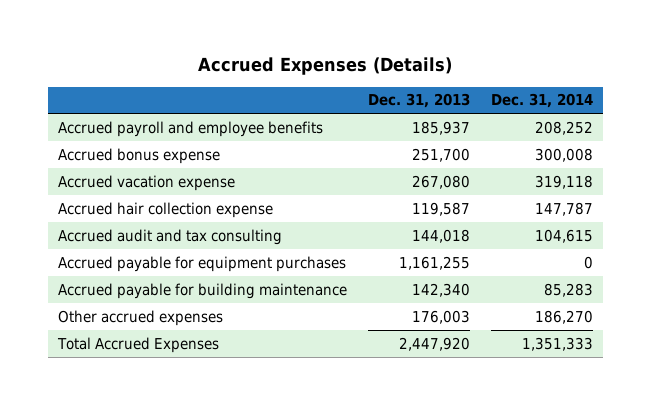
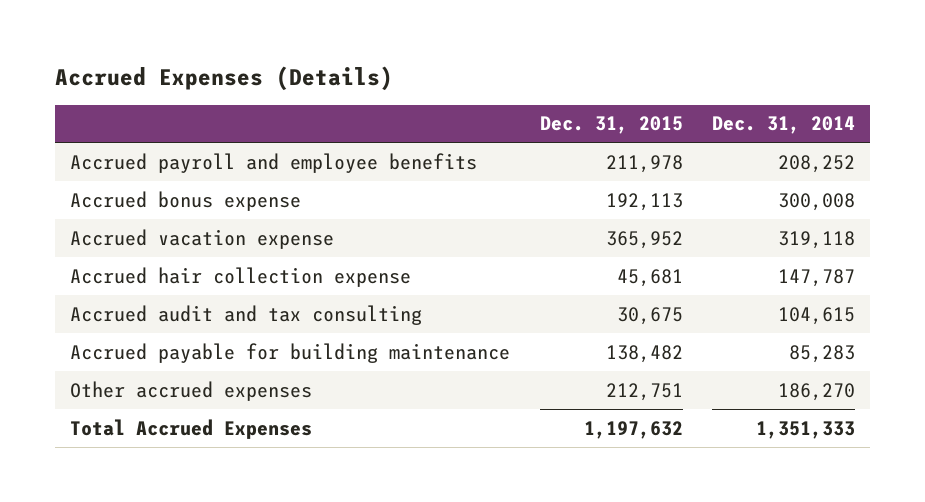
- | Dec. 31, 2013 | Dec. 31, 2014
+ | Dec. 31, 2015 | Dec. 31, 2014
- Accrued payable for equipment purchases | 1,161,255 | 0

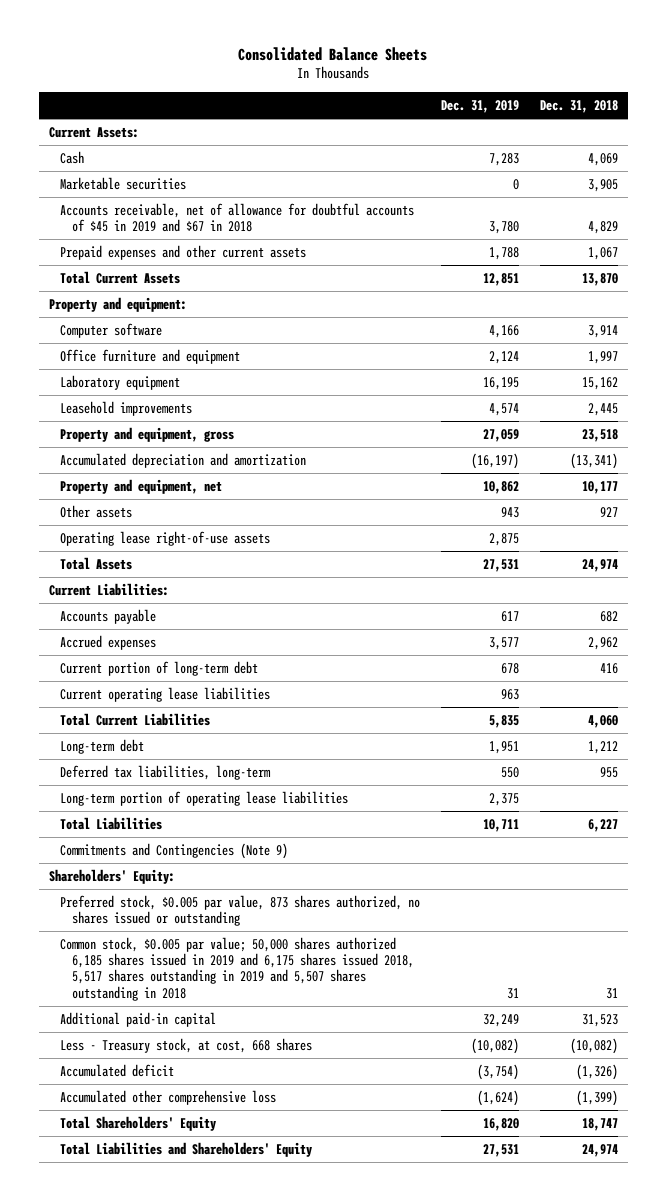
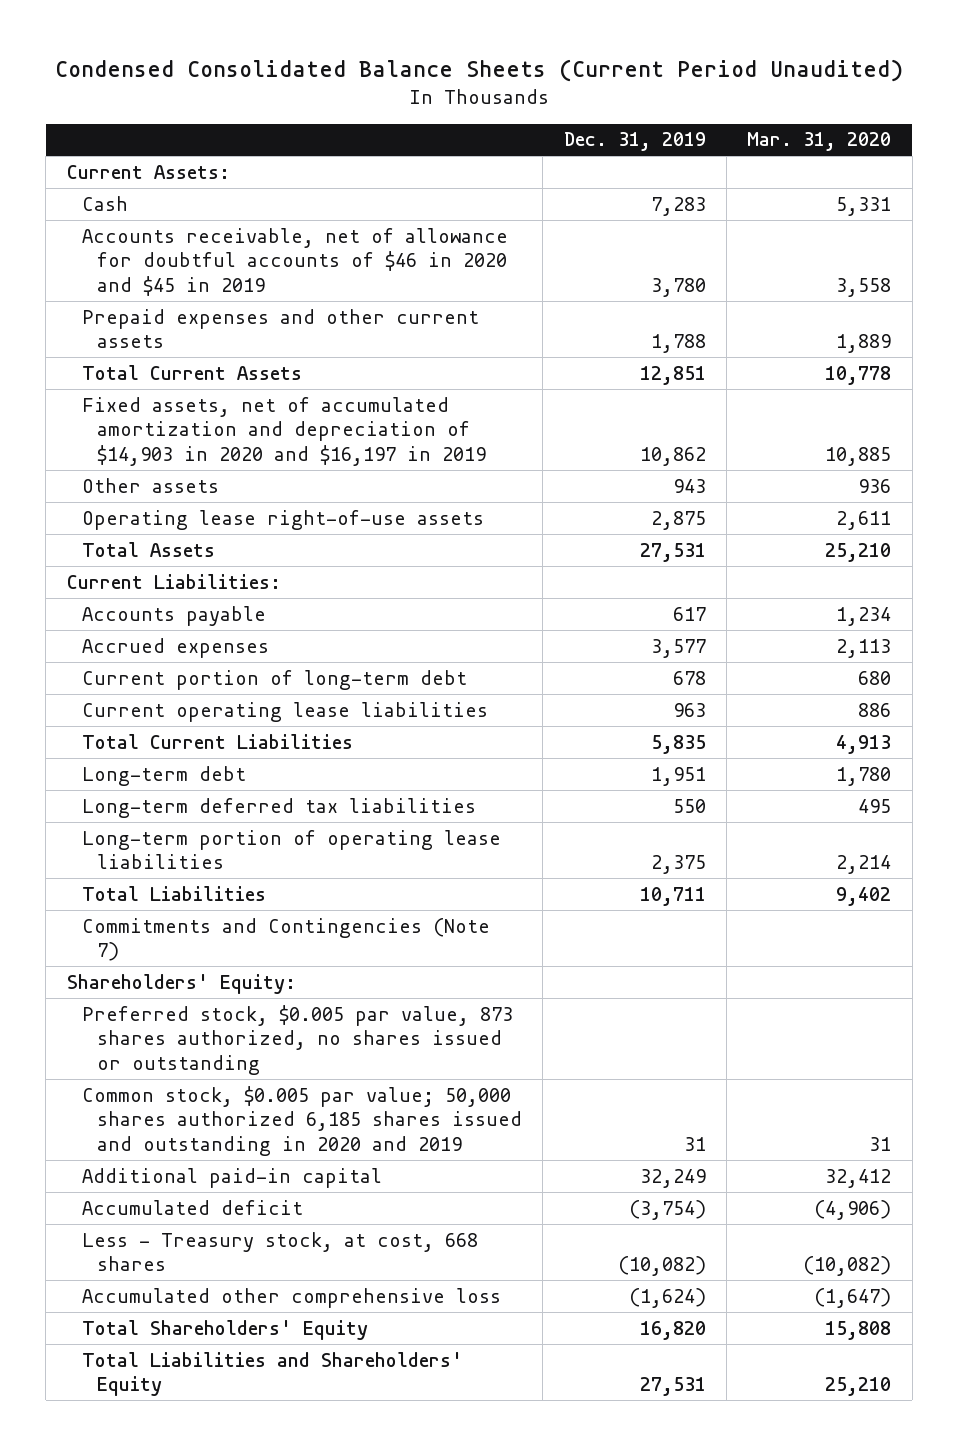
- Consolidated Balance Sheets
+ Condensed Consolidated Balance Sheets (Current Period Unaudited)
- | Dec. 31, 2019 | Dec. 31, 2018
+ | Dec. 31, 2019 | Mar. 31, 2020
- Marketable securities | 0 | 3,905
- Accounts receivable, net of allowance for doubtful accounts of $45 in 2019 and $67 in 2018 | 3,780 | 4,829
+ Accounts receivable, net of allowance for doubtful accounts of $46 in 2020 and $45 in 2019 | 3,780 | 3,558
- Property and equipment:
- Computer software | 4,166 | 3,914
- Office furniture and equipment | 2,124 | 1,997
- Laboratory equipment | 16,195 | 15,162
- Leasehold improvements | 4,574 | 2,445
- Property and equipment, gross | 27,059 | 23,518
- Accumulated depreciation and amortization | (16,197) | (13,341)
- Property and equipment, net | 10,862 | 10,177
+ Fixed assets, net of accumulated amortization and depreciation of $14,903 in 2020 and $16,197 in 2019 | 10,862 | 10,885
- Deferred tax liabilities, long-term | 550 | 955
+ Long-term deferred tax liabilities | 550 | 495
- Commitments and Contingencies (Note 9)
+ Commitments and Contingencies (Note 7)
- Common stock, $0.005 par value; 50,000 shares authorized 6,185 shares issued in 2019 and 6,175 shares issued 2018, 5,517 shares outstanding in 2019 and 5,507 shares outstanding in 2018 | 31 | 31
+ Common stock, $0.005 par value; 50,000 shares authorized 6,185 shares issued and outstanding in 2020 and 2019 | 31 | 31
moved down: Less - Treasury stock, at cost, 668 shares | (10,082) | (10,082)

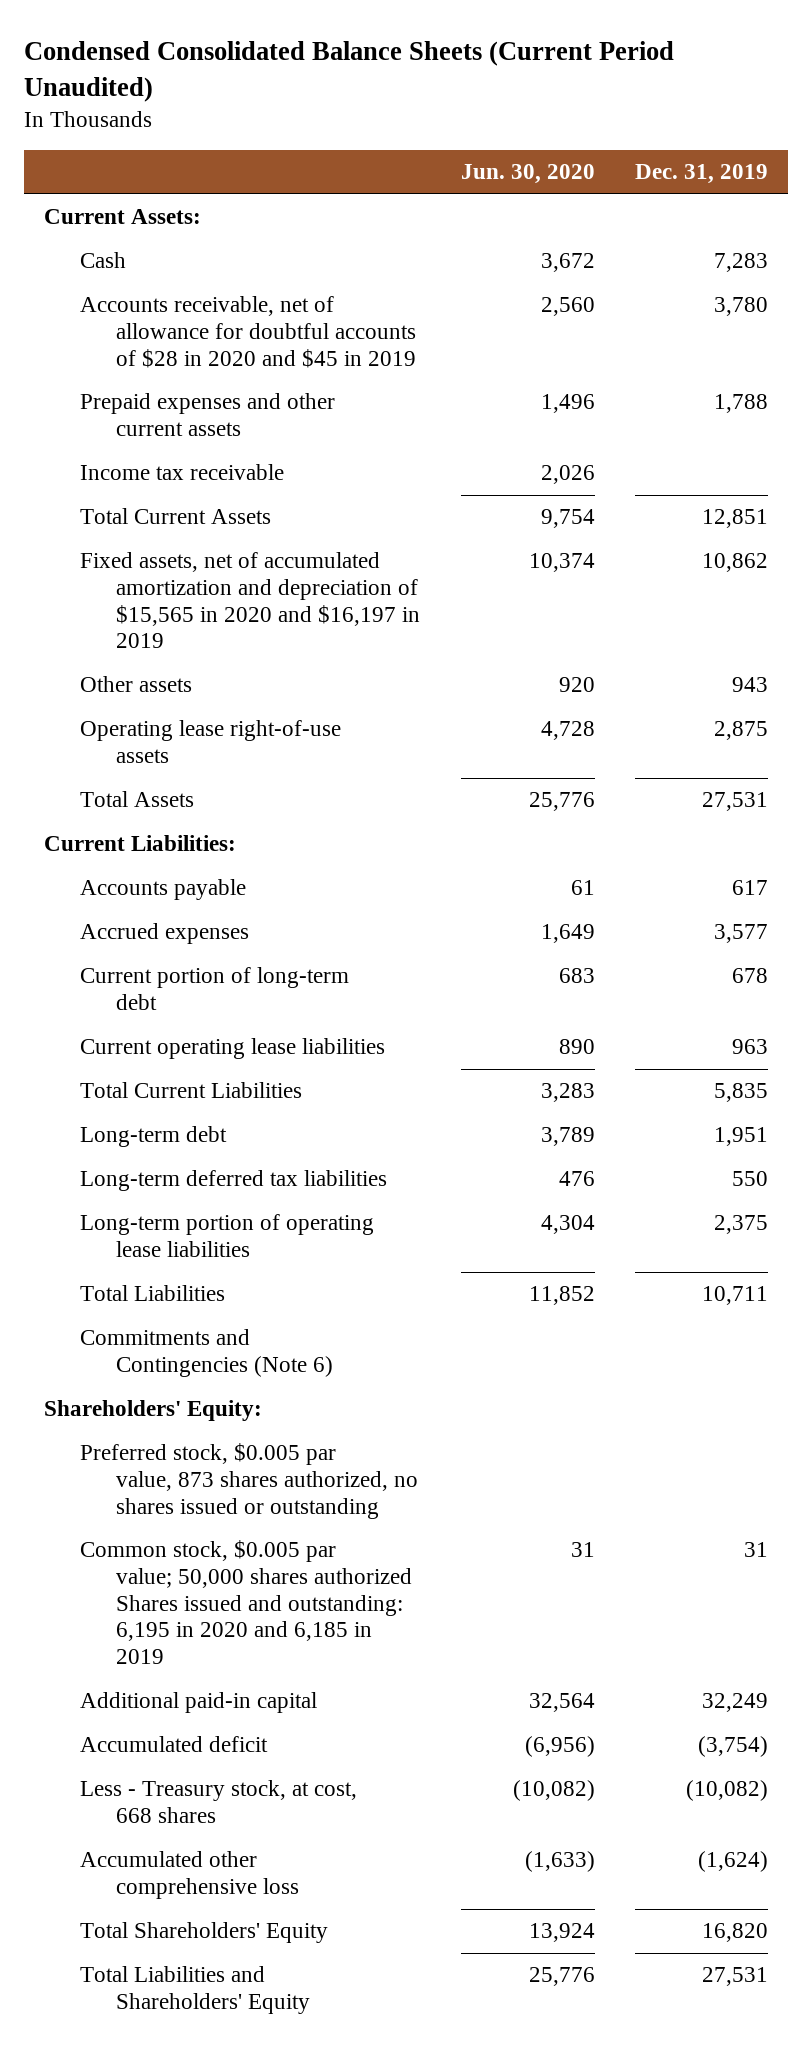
- | Dec. 31, 2019 | Mar. 31, 2020
+ | Jun. 30, 2020 | Dec. 31, 2019
- Accounts receivable, net of allowance for doubtful accounts of $46 in 2020 and $45 in 2019 | 3,780 | 3,558
+ Accounts receivable, net of allowance for doubtful accounts of $28 in 2020 and $45 in 2019 | 2,560 | 3,780
+ Income tax receivable | 2,026 |
- Fixed assets, net of accumulated amortization and depreciation of $14,903 in 2020 and $16,197 in 2019 | 10,862 | 10,885
+ Fixed assets, net of accumulated amortization and depreciation of $15,565 in 2020 and $16,197 in 2019 | 10,374 | 10,862
- Commitments and Contingencies (Note 7)
+ Commitments and Contingencies (Note 6)
- Common stock, $0.005 par value; 50,000 shares authorized 6,185 shares issued and outstanding in 2020 and 2019 | 31 | 31
+ Common stock, $0.005 par value; 50,000 shares authorized Shares issued and outstanding: 6,195 in 2020 and 6,185 in 2019 | 31 | 31

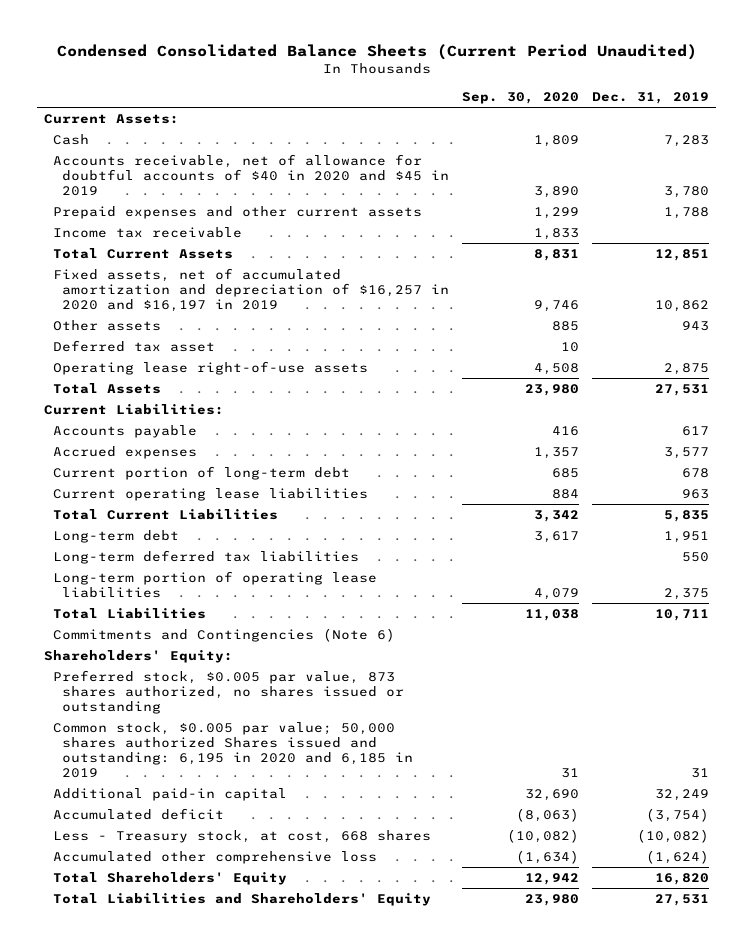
- | Jun. 30, 2020 | Dec. 31, 2019
+ | Sep. 30, 2020 | Dec. 31, 2019
- Accounts receivable, net of allowance for doubtful accounts of $28 in 2020 and $45 in 2019 | 2,560 | 3,780
+ Accounts receivable, net of allowance for doubtful accounts of $40 in 2020 and $45 in 2019 | 3,890 | 3,780
- Fixed assets, net of accumulated amortization and depreciation of $15,565 in 2020 and $16,197 in 2019 | 10,374 | 10,862
+ Fixed assets, net of accumulated amortization and depreciation of $16,257 in 2020 and $16,197 in 2019 | 9,746 | 10,862
+ Deferred tax asset | 10 |

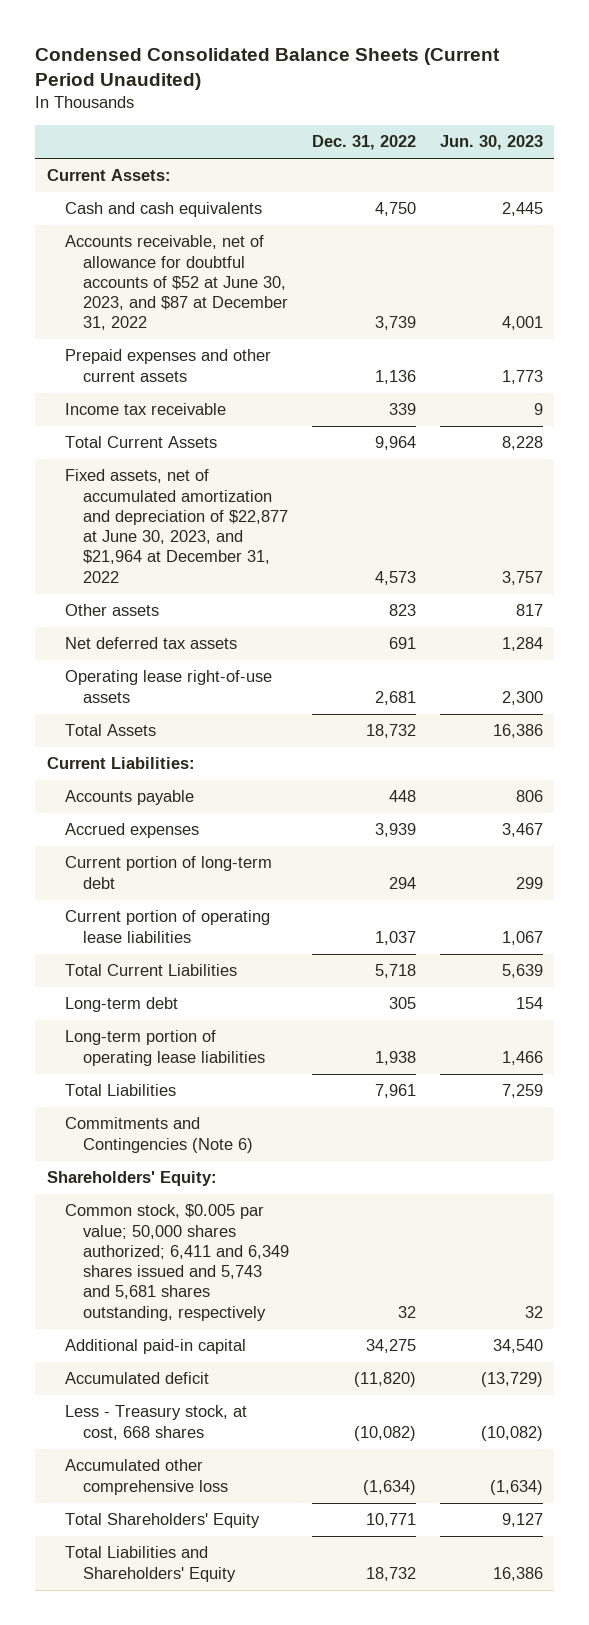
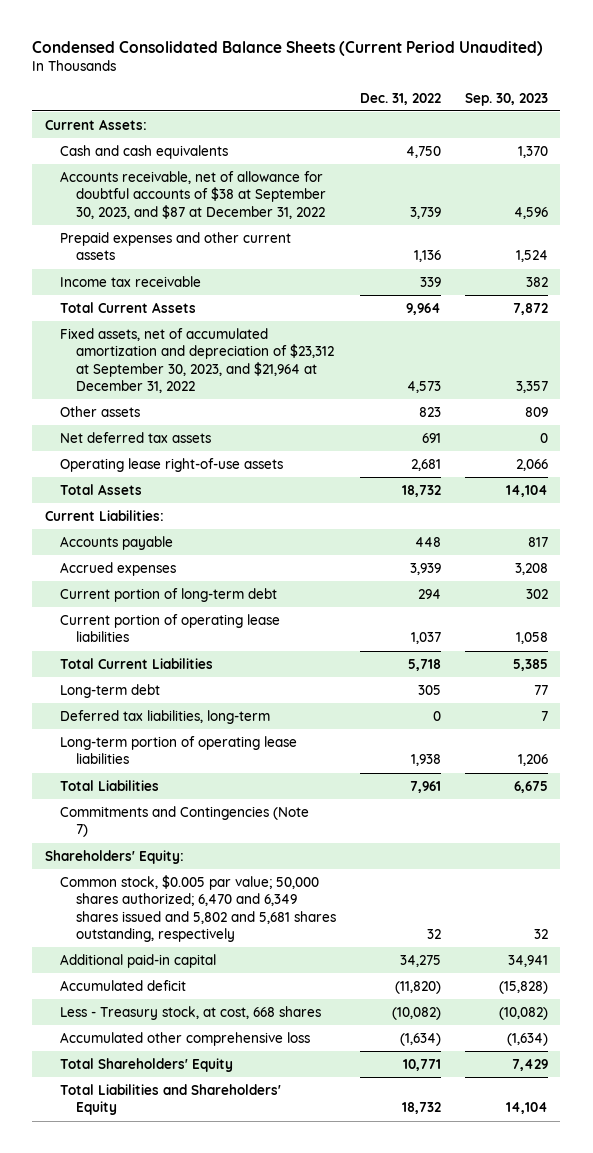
- | Dec. 31, 2022 | Jun. 30, 2023
+ | Dec. 31, 2022 | Sep. 30, 2023
- Accounts receivable, net of allowance for doubtful accounts of $52 at June 30, 2023, and $87 at December 31, 2022 | 3,739 | 4,001
+ Accounts receivable, net of allowance for doubtful accounts of $38 at September 30, 2023, and $87 at December 31, 2022 | 3,739 | 4,596
- Fixed assets, net of accumulated amortization and depreciation of $22,877 at June 30, 2023, and $21,964 at December 31, 2022 | 4,573 | 3,757
+ Fixed assets, net of accumulated amortization and depreciation of $23,312 at September 30, 2023, and $21,964 at December 31, 2022 | 4,573 | 3,357
+ Deferred tax liabilities, long-term | 0 | 7
- Commitments and Contingencies (Note 6)
+ Commitments and Contingencies (Note 7)
- Common stock, $0.005 par value; 50,000 shares authorized; 6,411 and 6,349 shares issued and 5,743 and 5,681 shares outstanding, respectively | 32 | 32
+ Common stock, $0.005 par value; 50,000 shares authorized; 6,470 and 6,349 shares issued and 5,802 and 5,681 shares outstanding, respectively | 32 | 32

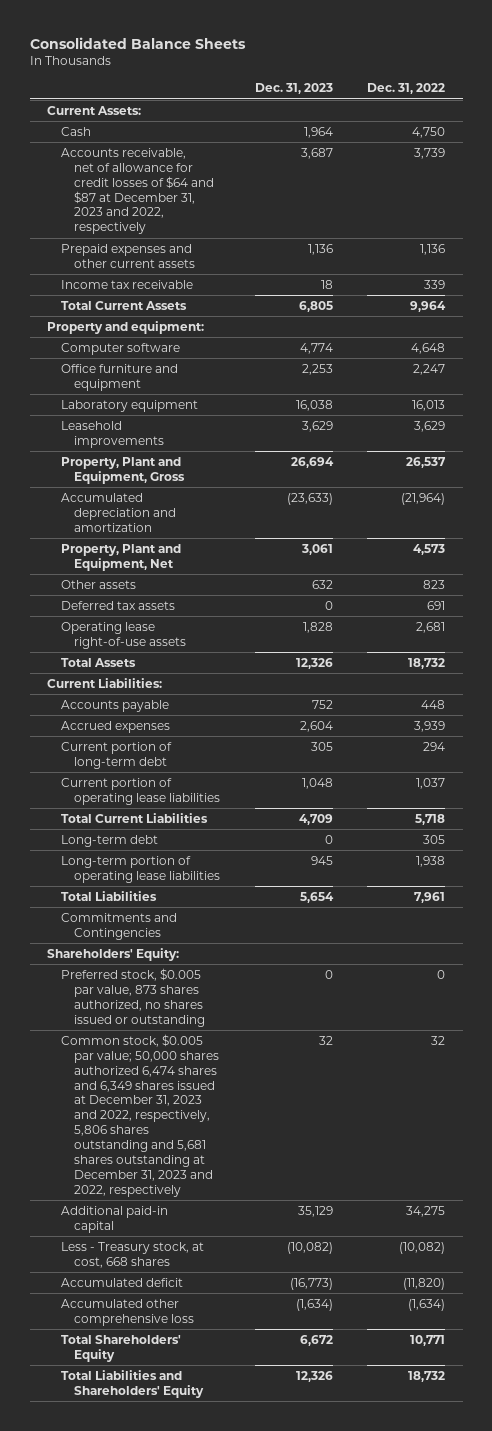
- Condensed Consolidated Balance Sheets (Current Period Unaudited)
+ Consolidated Balance Sheets
- | Dec. 31, 2022 | Sep. 30, 2023
+ | Dec. 31, 2023 | Dec. 31, 2022
- Cash and cash equivalents | 4,750 | 1,370
- Accounts receivable, net of allowance for doubtful accounts of $38 at September 30, 2023, and $87 at December 31, 2022 | 3,739 | 4,596
+ Cash | 1,964 | 4,750
+ Accounts receivable, net of allowance for credit losses of $64 and $87 at December 31, 2023 and 2022, respectively | 3,687 | 3,739
- Fixed assets, net of accumulated amortization and depreciation of $23,312 at September 30, 2023, and $21,964 at December 31, 2022 | 4,573 | 3,357
+ Property and equipment:
+ Computer software | 4,774 | 4,648
+ Office furniture and equipment | 2,253 | 2,247
+ Laboratory equipment | 16,038 | 16,013
+ Leasehold improvements | 3,629 | 3,629
+ Property, Plant and Equipment, Gross | 26,694 | 26,537
+ Accumulated depreciation and amortization | (23,633) | (21,964)
+ Property, Plant and Equipment, Net | 3,061 | 4,573
- Net deferred tax assets | 691 | 0
+ Deferred tax assets | 0 | 691
- Deferred tax liabilities, long-term | 0 | 7
- Commitments and Contingencies (Note 7)
+ Commitments and Contingencies
- Common stock, $0.005 par value; 50,000 shares authorized; 6,470 and 6,349 shares issued and 5,802 and 5,681 shares outstanding, respectively | 32 | 32
+ Preferred stock, $0.005 par value, 873 shares authorized, no shares issued or outstanding | 0 | 0
+ Common stock, $0.005 par value; 50,000 shares authorized 6,474 shares and 6,349 shares issued at December 31, 2023 and 2022, respectively, 5,806 shares outstanding and 5,681 shares outstanding at December 31, 2023 and 2022, respectively | 32 | 32
moved down: Accumulated deficit | (16,773) | (11,820)

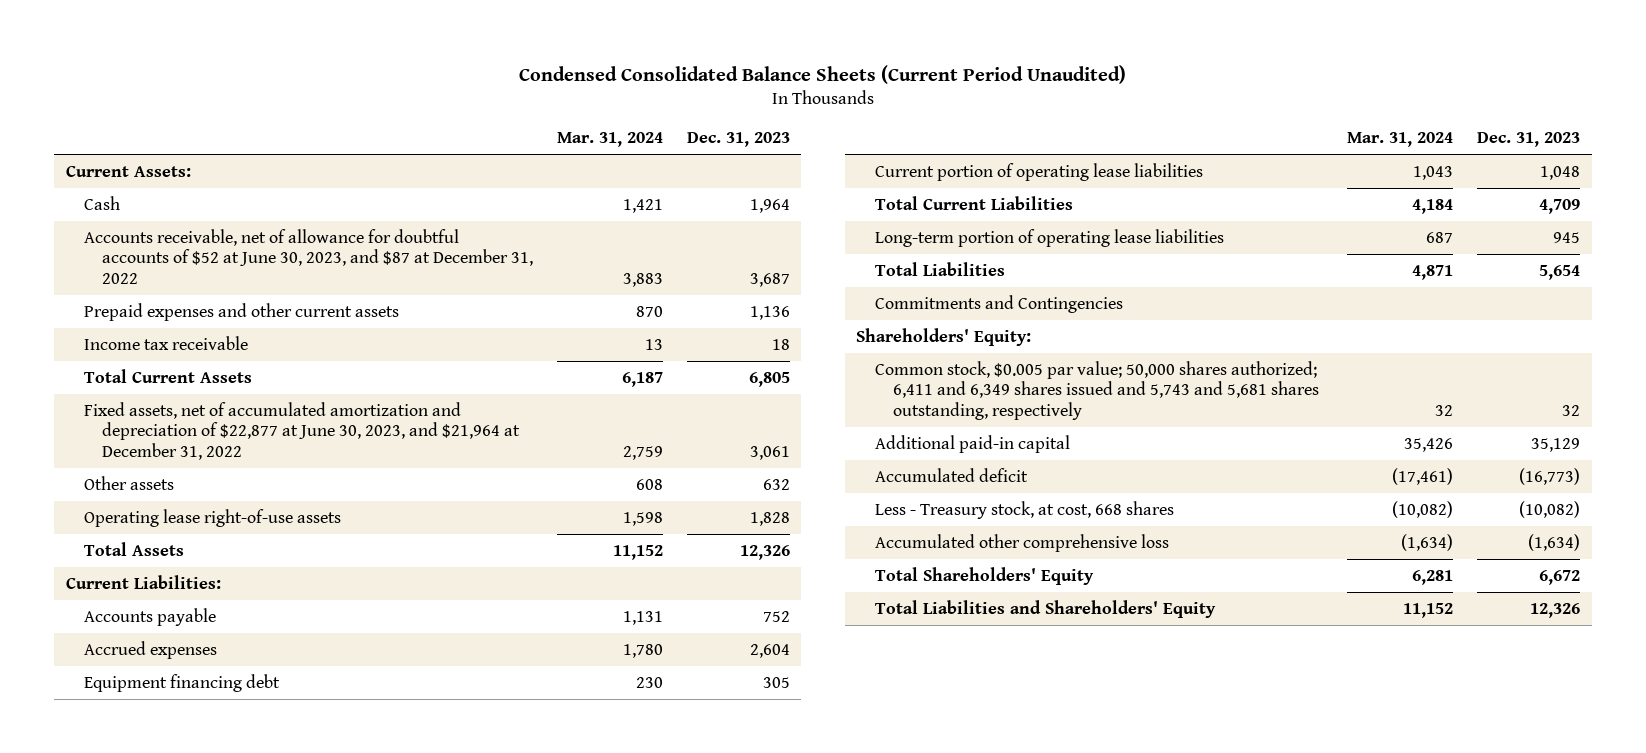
- Consolidated Balance Sheets
+ Condensed Consolidated Balance Sheets (Current Period Unaudited)
- | Dec. 31, 2023 | Dec. 31, 2022
+ | Mar. 31, 2024 | Dec. 31, 2023
- Accounts receivable, net of allowance for credit losses of $64 and $87 at December 31, 2023 and 2022, respectively | 3,687 | 3,739
+ Accounts receivable, net of allowance for doubtful accounts of $52 at June 30, 2023, and $87 at December 31, 2022 | 3,883 | 3,687
- Property and equipment:
- Computer software | 4,774 | 4,648
- Office furniture and equipment | 2,253 | 2,247
- Laboratory equipment | 16,038 | 16,013
- Leasehold improvements | 3,629 | 3,629
- Property, Plant and Equipment, Gross | 26,694 | 26,537
- Accumulated depreciation and amortization | (23,633) | (21,964)
- Property, Plant and Equipment, Net | 3,061 | 4,573
+ Fixed assets, net of accumulated amortization and depreciation of $22,877 at June 30, 2023, and $21,964 at December 31, 2022 | 2,759 | 3,061
- Deferred tax assets | 0 | 691
- Current portion of long-term debt | 305 | 294
+ Equipment financing debt | 230 | 305
- Long-term debt | 0 | 305
- Preferred stock, $0.005 par value, 873 shares authorized, no shares issued or outstanding | 0 | 0
- Common stock, $0.005 par value; 50,000 shares authorized 6,474 shares and 6,349 shares issued at December 31, 2023 and 2022, respectively, 5,806 shares outstanding and 5,681 shares outstanding at December 31, 2023 and 2022, respectively | 32 | 32
+ Common stock, $0.005 par value; 50,000 shares authorized; 6,411 and 6,349 shares issued and 5,743 and 5,681 shares outstanding, respectively | 32 | 32
moved down: Less - Treasury stock, at cost, 668 shares | (10,082) | (10,082)

